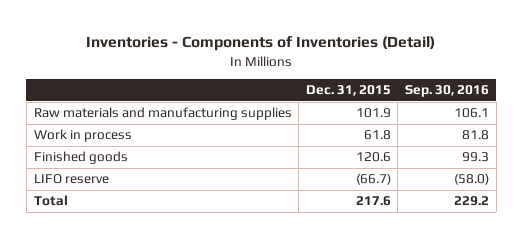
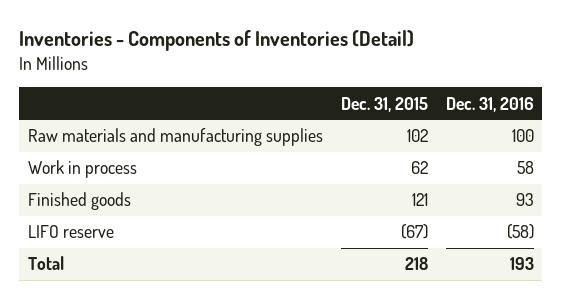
- | Dec. 31, 2015 | Sep. 30, 2016
+ | Dec. 31, 2015 | Dec. 31, 2016
- Raw materials and manufacturing supplies | 101.9 | 106.1
- Work in process | 61.8 | 81.8
- Finished goods | 120.6 | 99.3
- LIFO reserve | (66.7) | (58.0)
- Total | 217.6 | 229.2
+ Raw materials and manufacturing supplies | 102 | 100
+ Work in process | 62 | 58
+ Finished goods | 121 | 93
+ LIFO reserve | (67) | (58)
+ Total | 218 | 193

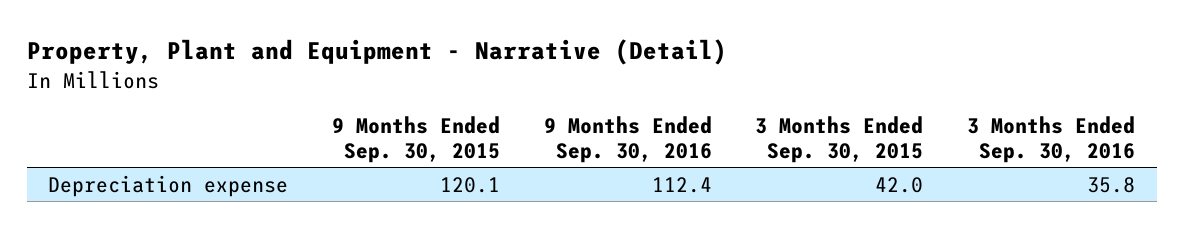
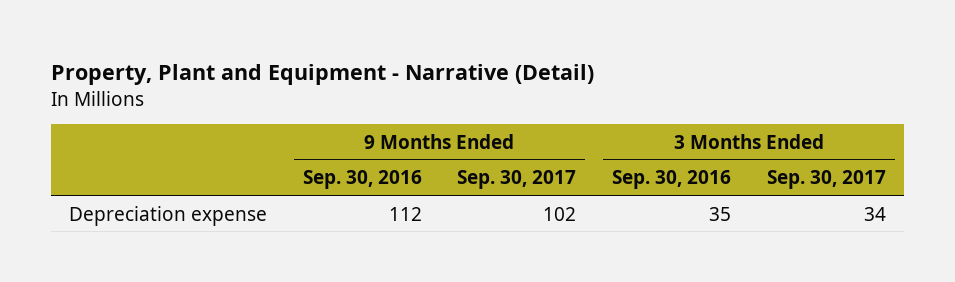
- | 9 Months Ended Sep. 30, 2015 | 9 Months Ended Sep. 30, 2016 | 3 Months Ended Sep. 30, 2015 | 3 Months Ended Sep. 30, 2016
+ | 9 Months Ended Sep. 30, 2016 | 9 Months Ended Sep. 30, 2017 | 3 Months Ended Sep. 30, 2016 | 3 Months Ended Sep. 30, 2017
- Depreciation expense | 120.1 | 112.4 | 42.0 | 35.8
+ Depreciation expense | 112 | 102 | 35 | 34

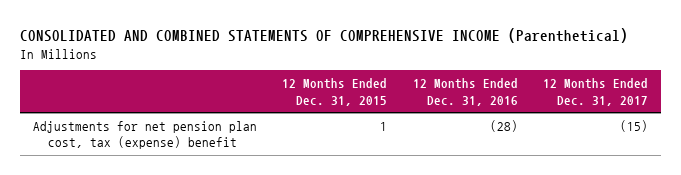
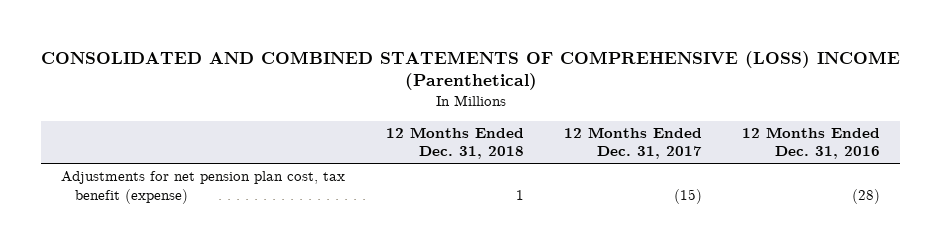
- CONSOLIDATED AND COMBINED STATEMENTS OF COMPREHENSIVE INCOME (Parenthetical)
+ CONSOLIDATED AND COMBINED STATEMENTS OF COMPREHENSIVE (LOSS) INCOME (Parenthetical)
- | 12 Months Ended Dec. 31, 2015 | 12 Months Ended Dec. 31, 2016 | 12 Months Ended Dec. 31, 2017
+ | 12 Months Ended Dec. 31, 2018 | 12 Months Ended Dec. 31, 2017 | 12 Months Ended Dec. 31, 2016
- Adjustments for net pension plan cost, tax (expense) benefit | 1 | (28) | (15)
+ Adjustments for net pension plan cost, tax benefit (expense) | 1 | (15) | (28)

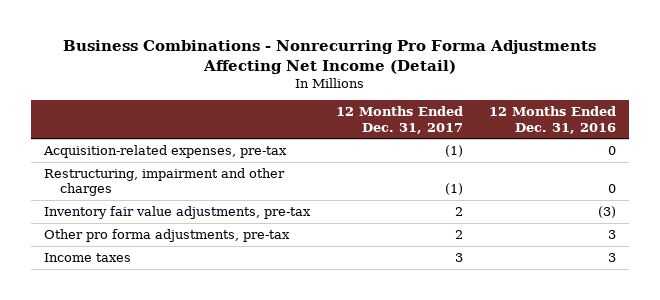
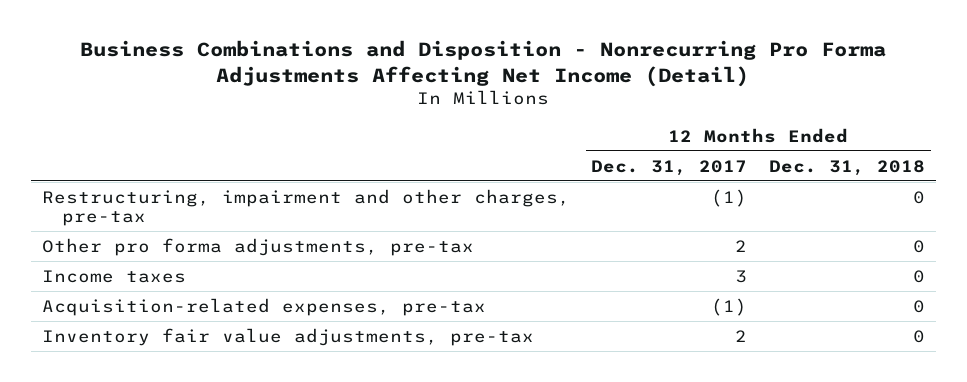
- Business Combinations - Nonrecurring Pro Forma Adjustments Affecting Net Income (Detail)
+ Business Combinations and Disposition - Nonrecurring Pro Forma Adjustments Affecting Net Income (Detail)
- | 12 Months Ended Dec. 31, 2017 | 12 Months Ended Dec. 31, 2016
+ | 12 Months Ended Dec. 31, 2017 | 12 Months Ended Dec. 31, 2018
- Restructuring, impairment and other charges | (1) | 0
+ Restructuring, impairment and other charges, pre-tax | (1) | 0
moved down: Acquisition-related expenses, pre-tax | (1) | 0
moved down: Inventory fair value adjustments, pre-tax | 2 | 0

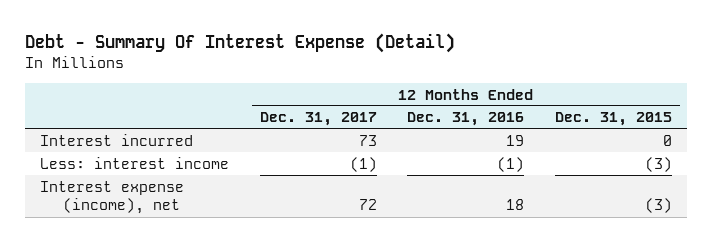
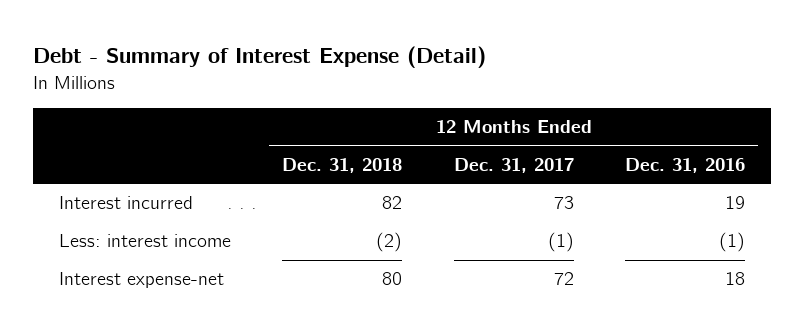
- Debt - Summary Of Interest Expense (Detail)
+ Debt - Summary of Interest Expense (Detail)
- | 12 Months Ended Dec. 31, 2017 | 12 Months Ended Dec. 31, 2016 | 12 Months Ended Dec. 31, 2015
+ | 12 Months Ended Dec. 31, 2018 | 12 Months Ended Dec. 31, 2017 | 12 Months Ended Dec. 31, 2016
- Interest expense (income), net | 72 | 18 | (3)
+ Interest expense-net | 80 | 72 | 18

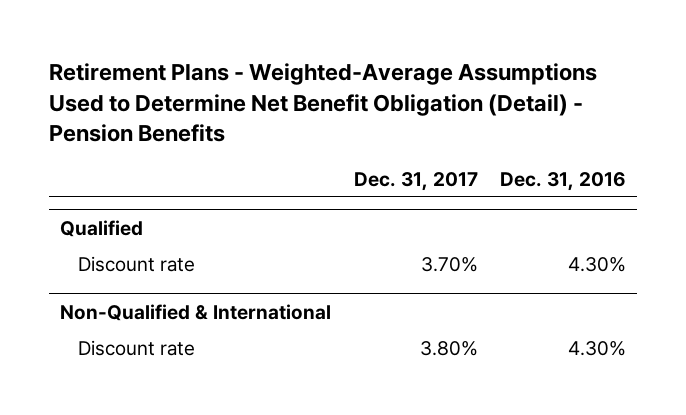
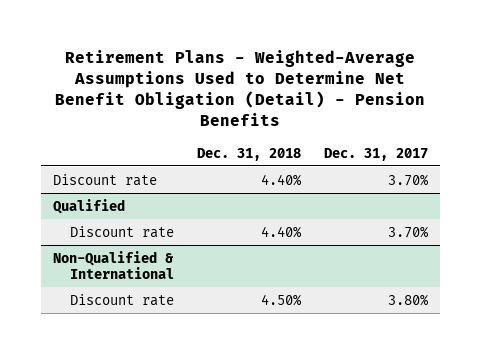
- | Dec. 31, 2017 | Dec. 31, 2016
+ | Dec. 31, 2018 | Dec. 31, 2017
+ Discount rate | 4.40% | 3.70%

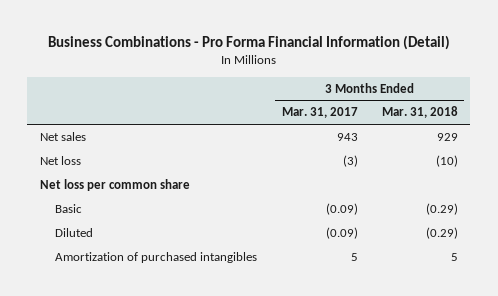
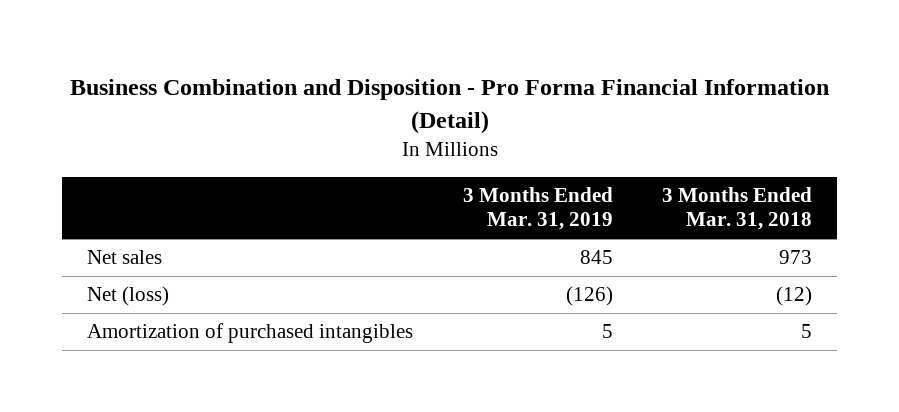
- Business Combinations - Pro Forma Financial Information (Detail)
+ Business Combination and Disposition - Pro Forma Financial Information (Detail)
- | 3 Months Ended Mar. 31, 2017 | 3 Months Ended Mar. 31, 2018
+ | 3 Months Ended Mar. 31, 2019 | 3 Months Ended Mar. 31, 2018
- Net sales | 943 | 929
- Net loss | (3) | (10)
- Net loss per common share
- Basic | (0.09) | (0.29)
- Diluted | (0.09) | (0.29)
+ Net sales | 845 | 973
+ Net (loss) | (126) | (12)

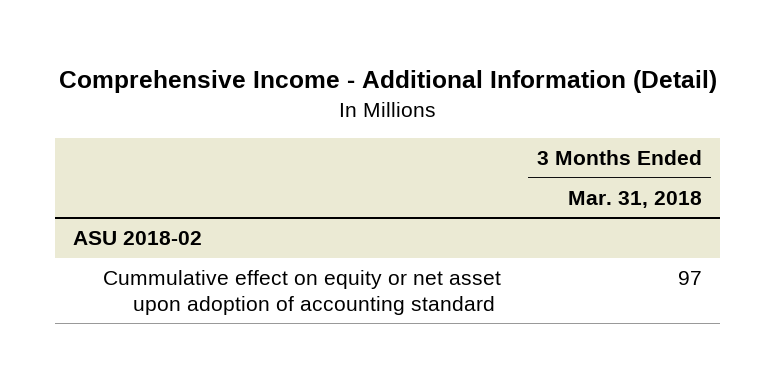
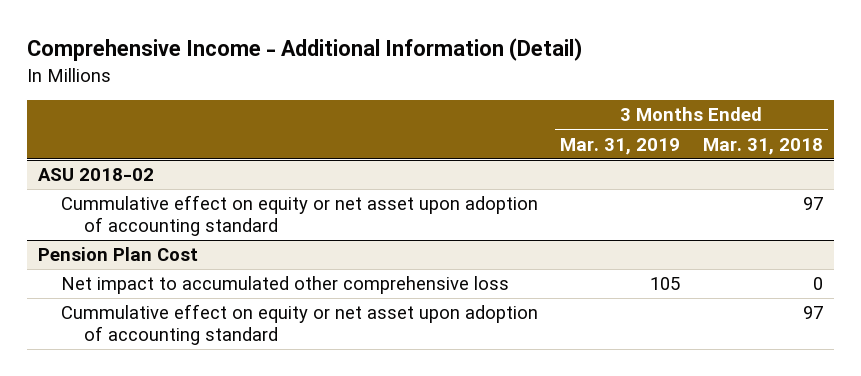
- | 3 Months Ended Mar. 31, 2018
+ | 3 Months Ended Mar. 31, 2019 | 3 Months Ended Mar. 31, 2018
+ Pension Plan Cost
+ Net impact to accumulated other comprehensive loss | 105 | 0
+ Cummulative effect on equity or net asset upon adoption of accounting standard | | 97

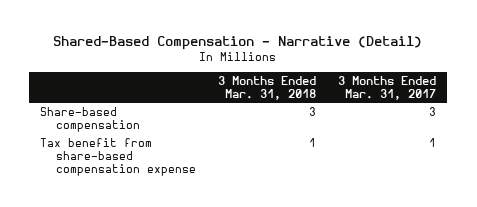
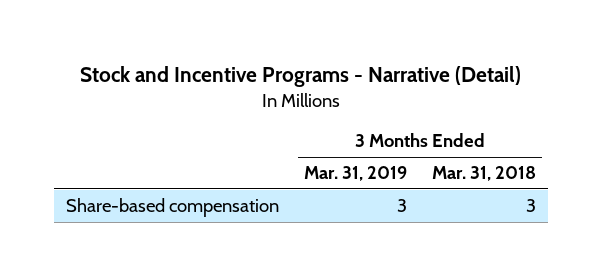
- Shared-Based Compensation - Narrative (Detail)
+ Stock and Incentive Programs - Narrative (Detail)
- | 3 Months Ended Mar. 31, 2018 | 3 Months Ended Mar. 31, 2017
+ | 3 Months Ended Mar. 31, 2019 | 3 Months Ended Mar. 31, 2018
- Tax benefit from share-based compensation expense | 1 | 1

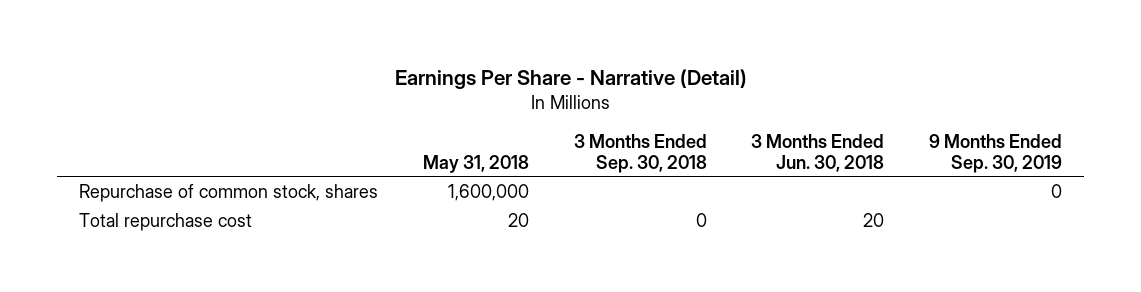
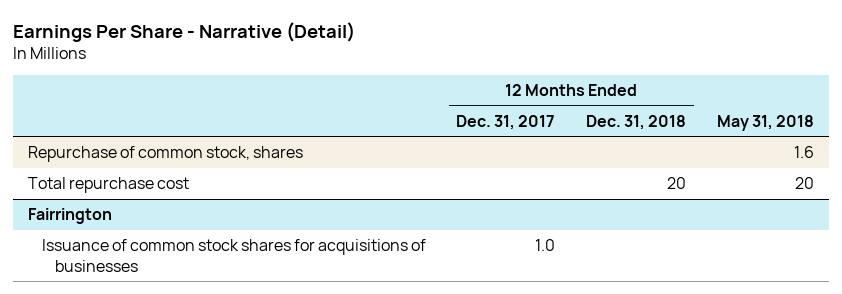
- | May 31, 2018 | 3 Months Ended Sep. 30, 2018 | 3 Months Ended Jun. 30, 2018 | 9 Months Ended Sep. 30, 2019
+ | 12 Months Ended Dec. 31, 2017 | 12 Months Ended Dec. 31, 2018 | May 31, 2018
- Repurchase of common stock, shares | 1,600,000 | | | 0
+ Repurchase of common stock, shares | | | 1.6
+ Fairrington
+ Issuance of common stock shares for acquisitions of businesses | 1.0 | |

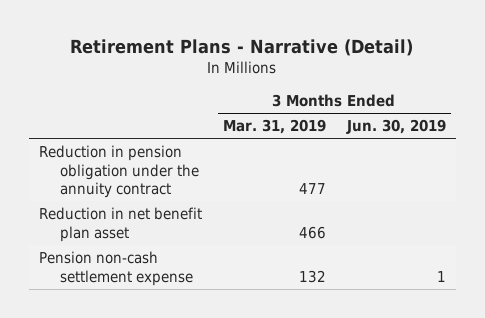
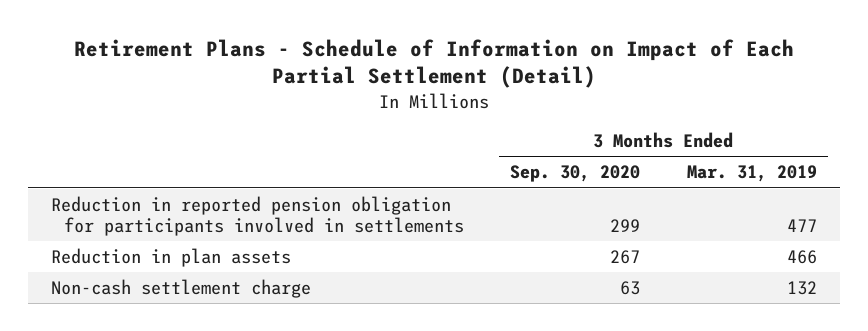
- Retirement Plans - Narrative (Detail)
+ Retirement Plans - Schedule of Information on Impact of Each Partial Settlement (Detail)
- | 3 Months Ended Mar. 31, 2019 | 3 Months Ended Jun. 30, 2019
+ | 3 Months Ended Sep. 30, 2020 | 3 Months Ended Mar. 31, 2019
- Reduction in pension obligation under the annuity contract | 477 |
- Reduction in net benefit plan asset | 466 |
- Pension non-cash settlement expense | 132 | 1
+ Reduction in reported pension obligation for participants involved in settlements | 299 | 477
+ Reduction in plan assets | 267 | 466
+ Non-cash settlement charge | 63 | 132

